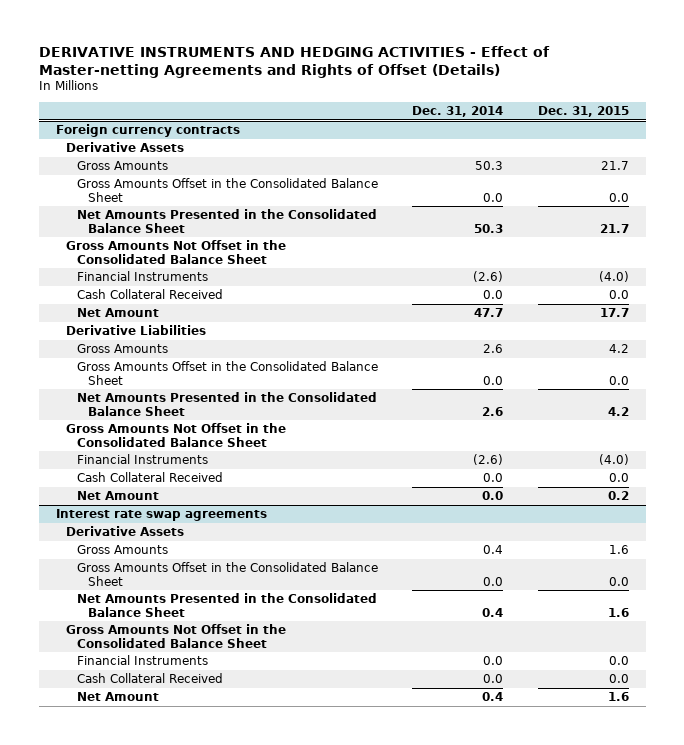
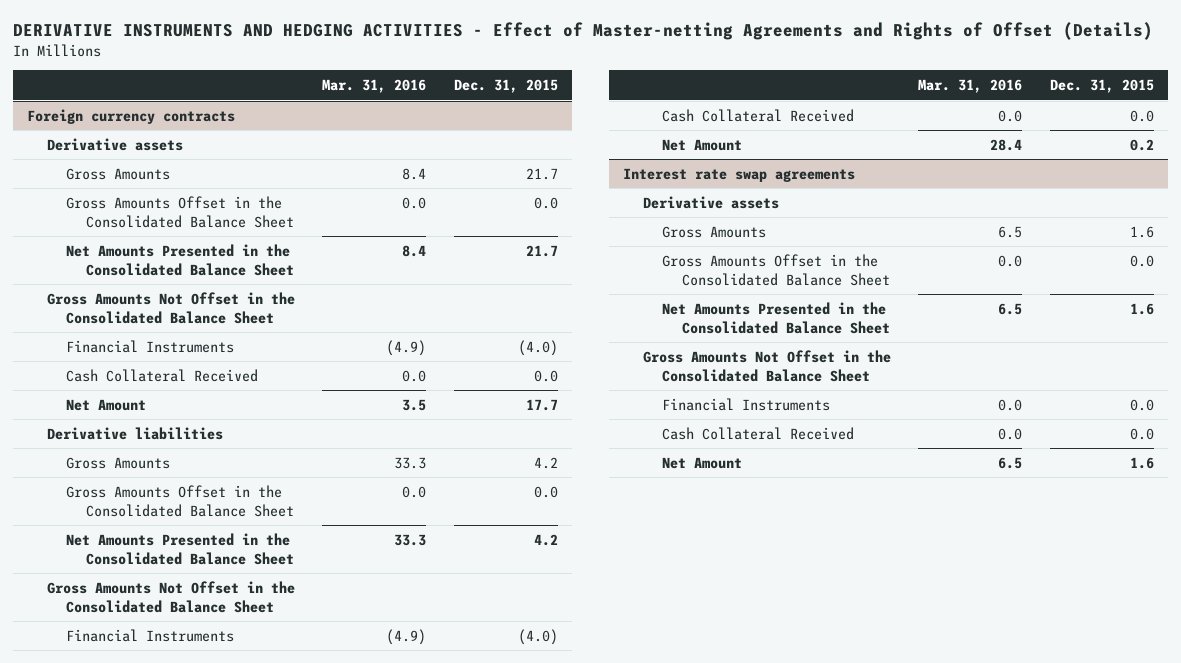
- | Dec. 31, 2014 | Dec. 31, 2015
+ | Mar. 31, 2016 | Dec. 31, 2015
@ Foreign currency contracts
- Derivative Assets
+ Derivative assets
- Derivative Liabilities
+ Derivative liabilities
@ Interest rate swap agreements
- Derivative Assets
+ Derivative assets

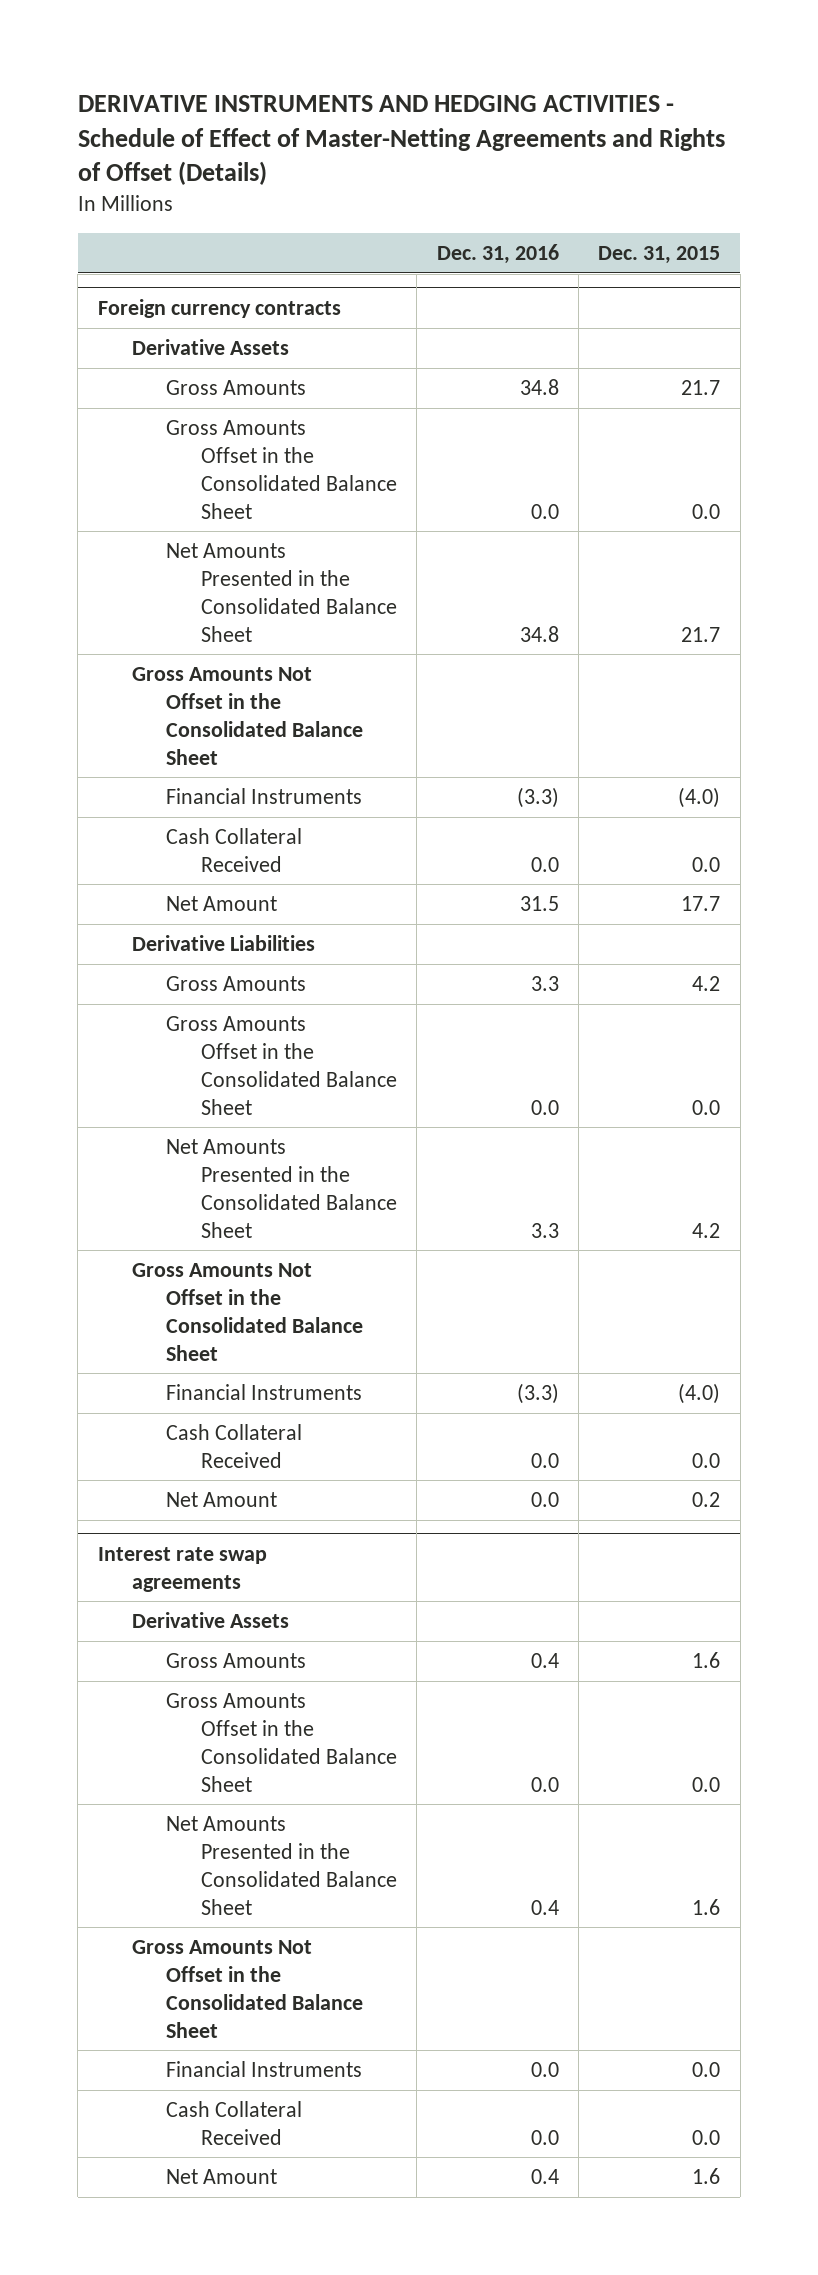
- DERIVATIVE INSTRUMENTS AND HEDGING ACTIVITIES - Effect of Master-netting Agreements and Rights of Offset (Details)
+ DERIVATIVE INSTRUMENTS AND HEDGING ACTIVITIES - Schedule of Effect of Master-Netting Agreements and Rights of Offset (Details)
- | Mar. 31, 2016 | Dec. 31, 2015
+ | Dec. 31, 2016 | Dec. 31, 2015
@ Foreign currency contracts
- Derivative assets
+ Derivative Assets
- Derivative liabilities
+ Derivative Liabilities
@ Interest rate swap agreements
- Derivative assets
+ Derivative Assets

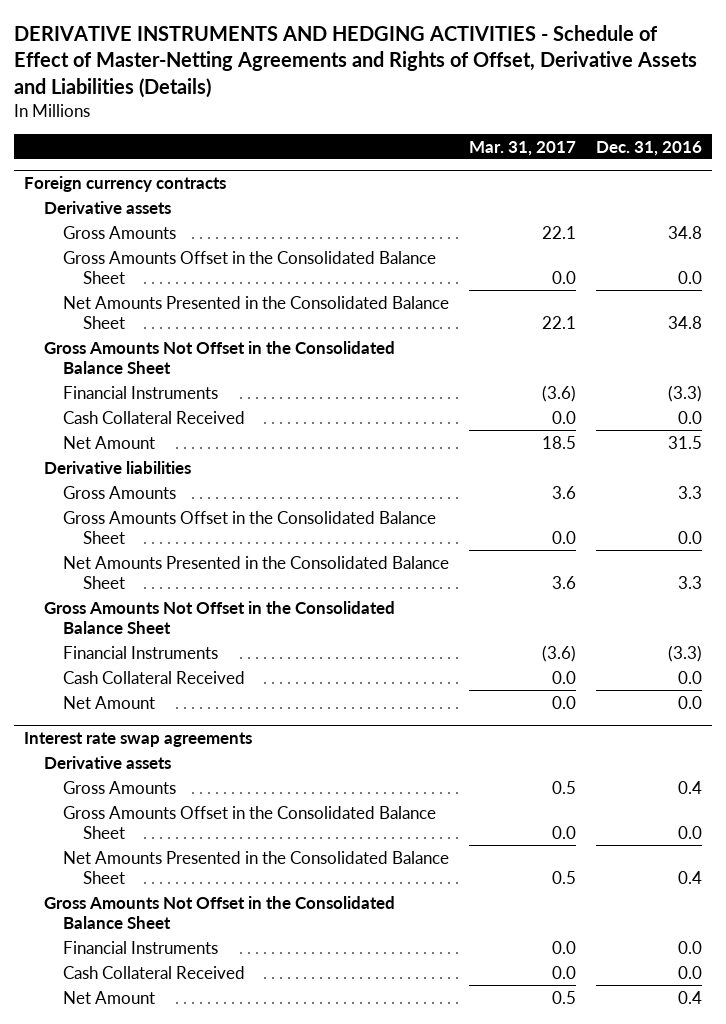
- DERIVATIVE INSTRUMENTS AND HEDGING ACTIVITIES - Schedule of Effect of Master-Netting Agreements and Rights of Offset (Details)
+ DERIVATIVE INSTRUMENTS AND HEDGING ACTIVITIES - Schedule of Effect of Master-Netting Agreements and Rights of Offset, Derivative Assets and Liabilities (Details)
- | Dec. 31, 2016 | Dec. 31, 2015
+ | Mar. 31, 2017 | Dec. 31, 2016
@ Foreign currency contracts
- Derivative Assets
+ Derivative assets
- Derivative Liabilities
+ Derivative liabilities
@ Interest rate swap agreements
- Derivative Assets
+ Derivative assets

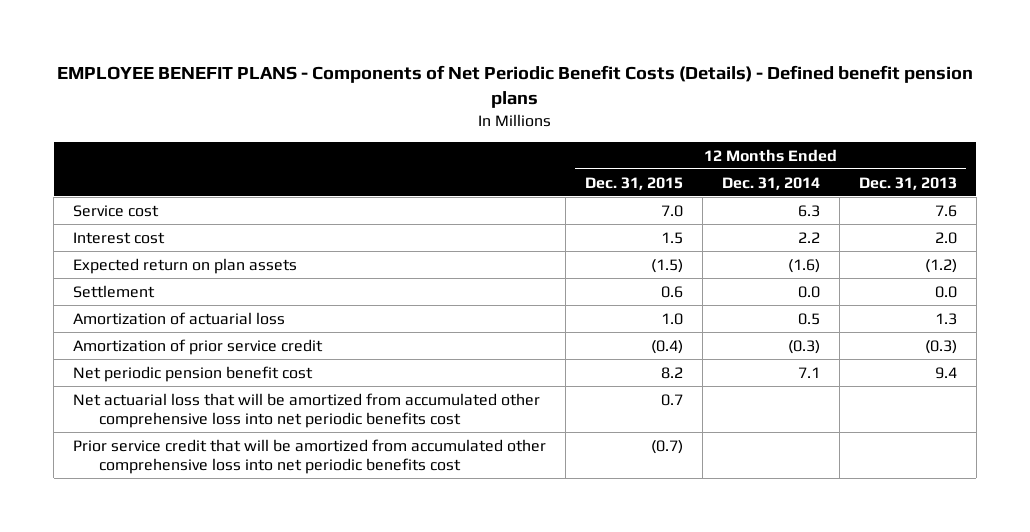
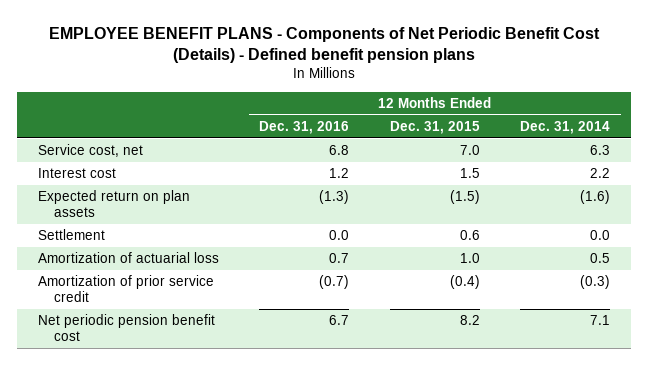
- EMPLOYEE BENEFIT PLANS - Components of Net Periodic Benefit Costs (Details) - Defined benefit pension plans
+ EMPLOYEE BENEFIT PLANS - Components of Net Periodic Benefit Cost (Details) - Defined benefit pension plans
- | 12 Months Ended Dec. 31, 2015 | 12 Months Ended Dec. 31, 2014 | 12 Months Ended Dec. 31, 2013
+ | 12 Months Ended Dec. 31, 2016 | 12 Months Ended Dec. 31, 2015 | 12 Months Ended Dec. 31, 2014
- Service cost | 7.0 | 6.3 | 7.6
+ Service cost, net | 6.8 | 7.0 | 6.3
- Net actuarial loss that will be amortized from accumulated other comprehensive loss into net periodic benefits cost | 0.7 | |
- Prior service credit that will be amortized from accumulated other comprehensive loss into net periodic benefits cost | (0.7) | |

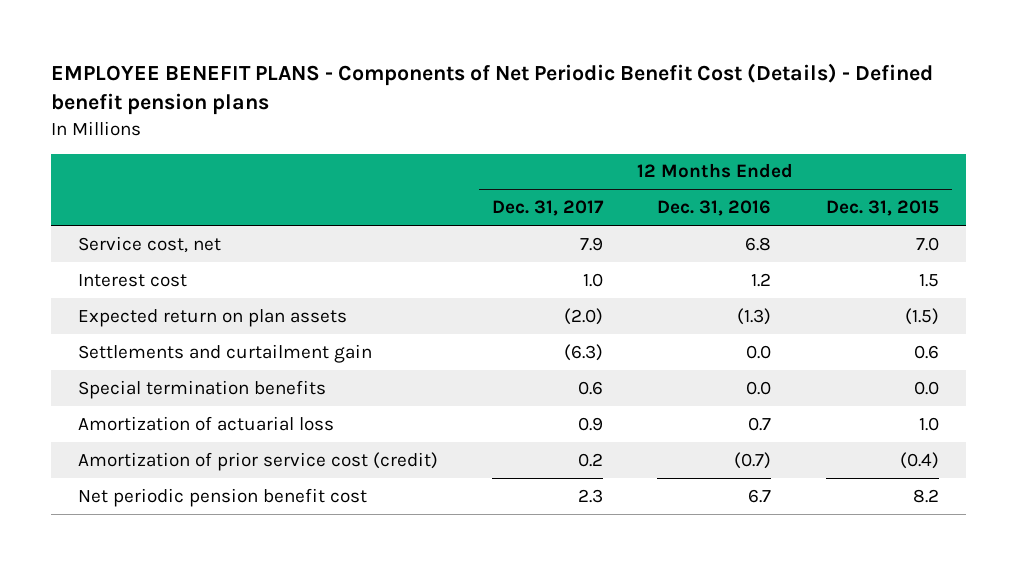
- | 12 Months Ended Dec. 31, 2016 | 12 Months Ended Dec. 31, 2015 | 12 Months Ended Dec. 31, 2014
+ | 12 Months Ended Dec. 31, 2017 | 12 Months Ended Dec. 31, 2016 | 12 Months Ended Dec. 31, 2015
- Settlement | 0.0 | 0.6 | 0.0
+ Settlements and curtailment gain | (6.3) | 0.0 | 0.6
+ Special termination benefits | 0.6 | 0.0 | 0.0
- Amortization of prior service credit | (0.7) | (0.4) | (0.3)
+ Amortization of prior service cost (credit) | 0.2 | (0.7) | (0.4)

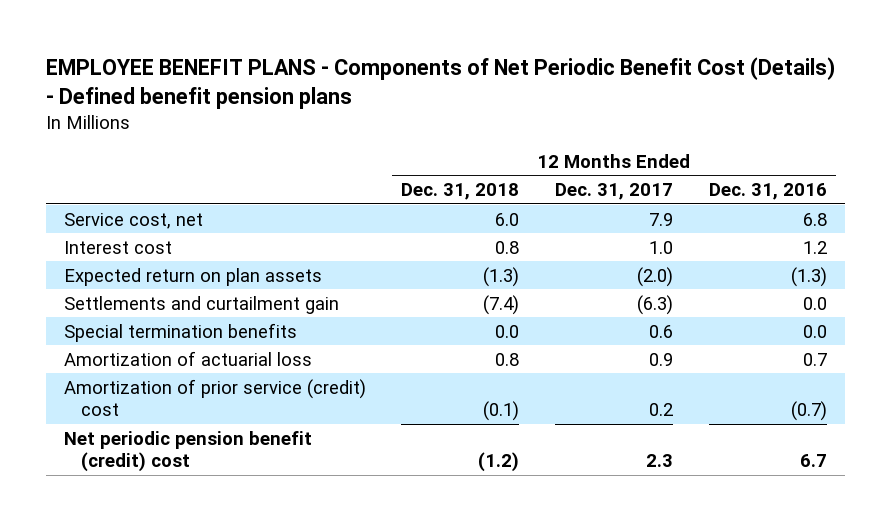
- | 12 Months Ended Dec. 31, 2017 | 12 Months Ended Dec. 31, 2016 | 12 Months Ended Dec. 31, 2015
+ | 12 Months Ended Dec. 31, 2018 | 12 Months Ended Dec. 31, 2017 | 12 Months Ended Dec. 31, 2016
- Amortization of prior service cost (credit) | 0.2 | (0.7) | (0.4)
- Net periodic pension benefit cost | 2.3 | 6.7 | 8.2
+ Amortization of prior service (credit) cost | (0.1) | 0.2 | (0.7)
+ Net periodic pension benefit (credit) cost | (1.2) | 2.3 | 6.7

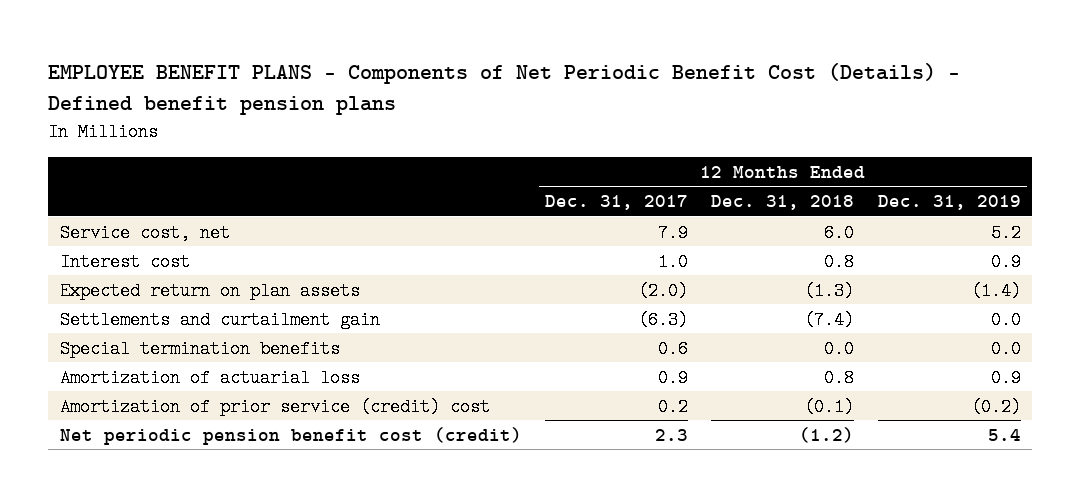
- | 12 Months Ended Dec. 31, 2018 | 12 Months Ended Dec. 31, 2017 | 12 Months Ended Dec. 31, 2016
+ | 12 Months Ended Dec. 31, 2017 | 12 Months Ended Dec. 31, 2018 | 12 Months Ended Dec. 31, 2019
- Net periodic pension benefit (credit) cost | (1.2) | 2.3 | 6.7
+ Net periodic pension benefit cost (credit) | 2.3 | (1.2) | 5.4

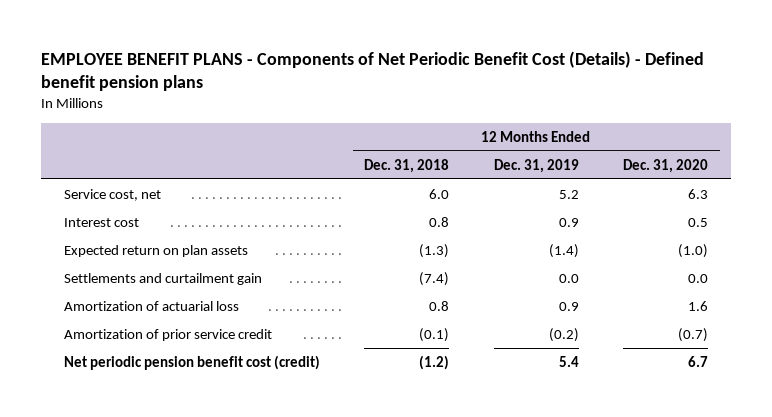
- | 12 Months Ended Dec. 31, 2017 | 12 Months Ended Dec. 31, 2018 | 12 Months Ended Dec. 31, 2019
+ | 12 Months Ended Dec. 31, 2018 | 12 Months Ended Dec. 31, 2019 | 12 Months Ended Dec. 31, 2020
- Special termination benefits | 0.6 | 0.0 | 0.0
- Amortization of prior service (credit) cost | 0.2 | (0.1) | (0.2)
+ Amortization of prior service credit | (0.1) | (0.2) | (0.7)

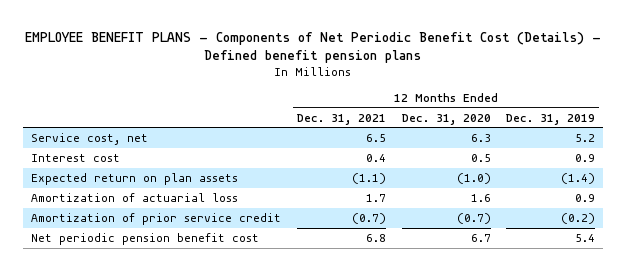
- | 12 Months Ended Dec. 31, 2018 | 12 Months Ended Dec. 31, 2019 | 12 Months Ended Dec. 31, 2020
+ | 12 Months Ended Dec. 31, 2021 | 12 Months Ended Dec. 31, 2020 | 12 Months Ended Dec. 31, 2019
- Settlements and curtailment gain | (7.4) | 0.0 | 0.0
- Net periodic pension benefit cost (credit) | (1.2) | 5.4 | 6.7
+ Net periodic pension benefit cost | 6.8 | 6.7 | 5.4

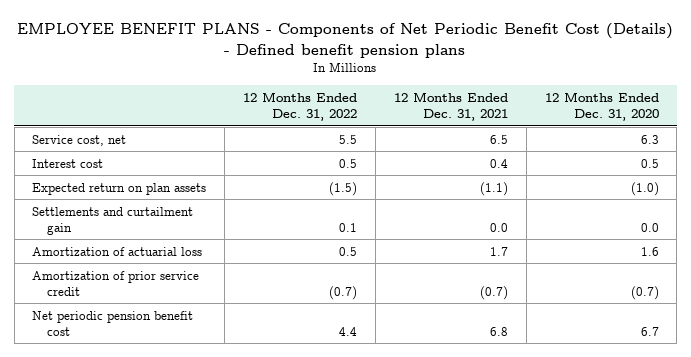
- | 12 Months Ended Dec. 31, 2021 | 12 Months Ended Dec. 31, 2020 | 12 Months Ended Dec. 31, 2019
+ | 12 Months Ended Dec. 31, 2022 | 12 Months Ended Dec. 31, 2021 | 12 Months Ended Dec. 31, 2020
+ Settlements and curtailment gain | 0.1 | 0.0 | 0.0

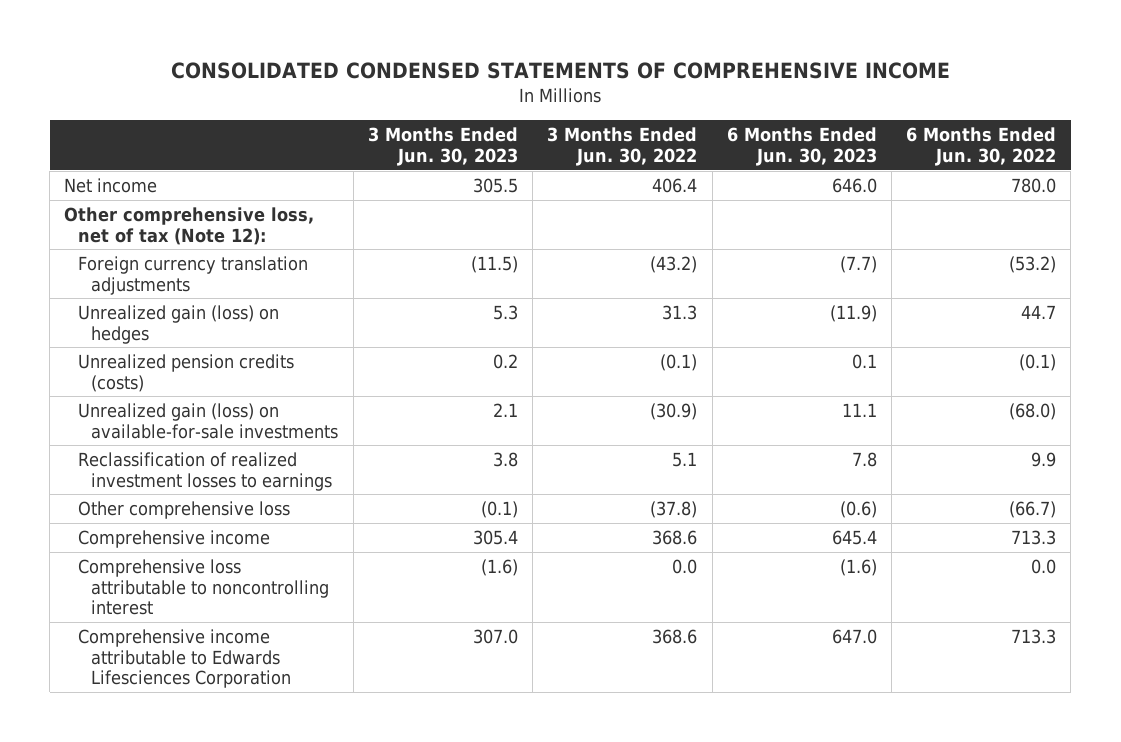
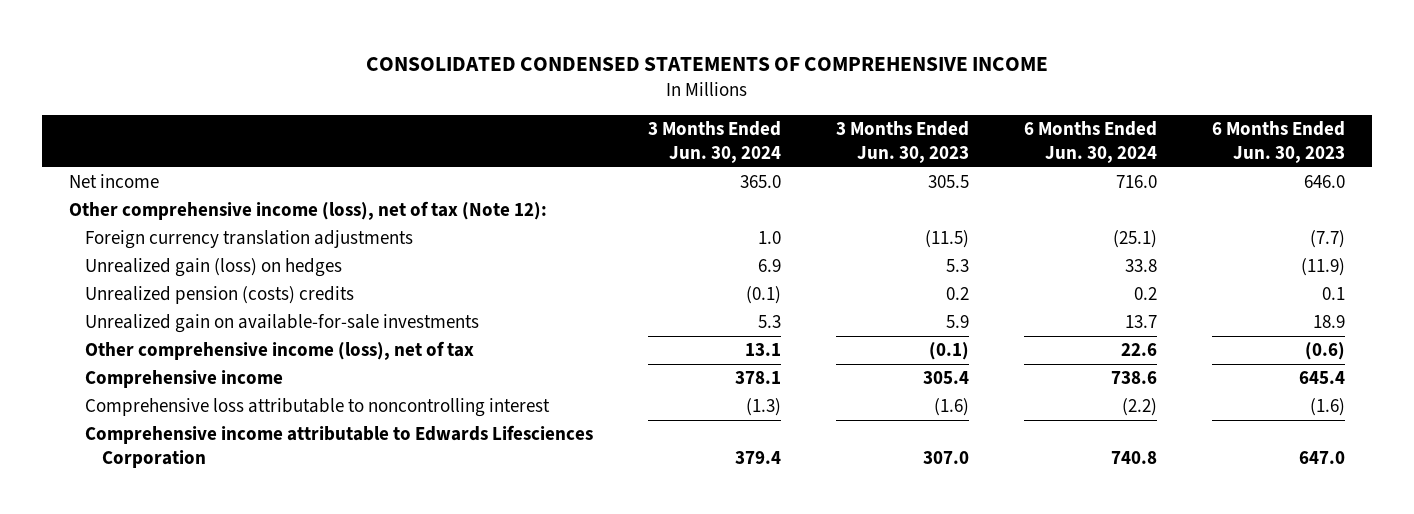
- | 3 Months Ended Jun. 30, 2023 | 3 Months Ended Jun. 30, 2022 | 6 Months Ended Jun. 30, 2023 | 6 Months Ended Jun. 30, 2022
+ | 3 Months Ended Jun. 30, 2024 | 3 Months Ended Jun. 30, 2023 | 6 Months Ended Jun. 30, 2024 | 6 Months Ended Jun. 30, 2023
- Other comprehensive loss, net of tax (Note 12):
+ Other comprehensive income (loss), net of tax (Note 12):
- Unrealized pension credits (costs) | 0.2 | (0.1) | 0.1 | (0.1)
- Unrealized gain (loss) on available-for-sale investments | 2.1 | (30.9) | 11.1 | (68.0)
- Reclassification of realized investment losses to earnings | 3.8 | 5.1 | 7.8 | 9.9
- Other comprehensive loss | (0.1) | (37.8) | (0.6) | (66.7)
+ Unrealized pension (costs) credits | (0.1) | 0.2 | 0.2 | 0.1
+ Unrealized gain on available-for-sale investments | 5.3 | 5.9 | 13.7 | 18.9
+ Other comprehensive income (loss), net of tax | 13.1 | (0.1) | 22.6 | (0.6)

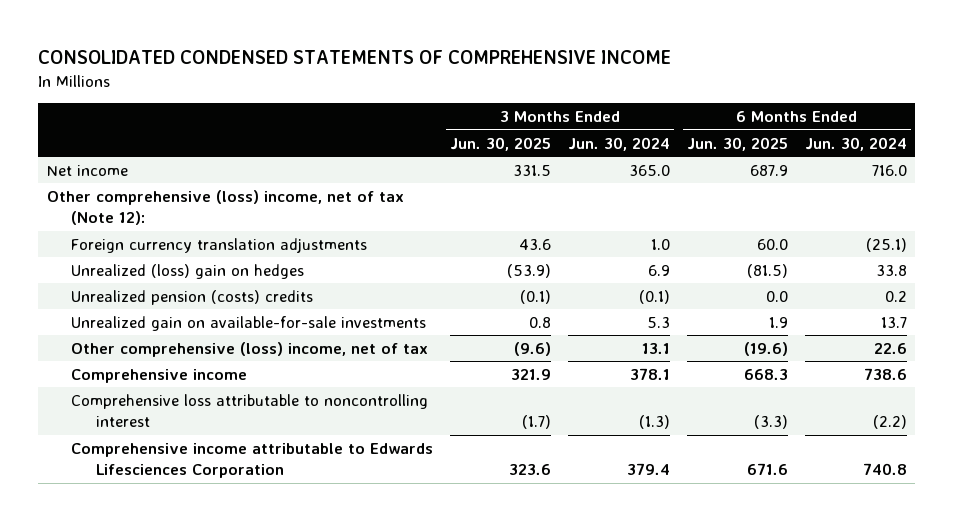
- | 3 Months Ended Jun. 30, 2024 | 3 Months Ended Jun. 30, 2023 | 6 Months Ended Jun. 30, 2024 | 6 Months Ended Jun. 30, 2023
+ | 3 Months Ended Jun. 30, 2025 | 3 Months Ended Jun. 30, 2024 | 6 Months Ended Jun. 30, 2025 | 6 Months Ended Jun. 30, 2024
- Other comprehensive income (loss), net of tax (Note 12):
+ Other comprehensive (loss) income, net of tax (Note 12):
- Unrealized gain (loss) on hedges | 6.9 | 5.3 | 33.8 | (11.9)
+ Unrealized (loss) gain on hedges | (53.9) | 6.9 | (81.5) | 33.8
- Other comprehensive income (loss), net of tax | 13.1 | (0.1) | 22.6 | (0.6)
+ Other comprehensive (loss) income, net of tax | (9.6) | 13.1 | (19.6) | 22.6

